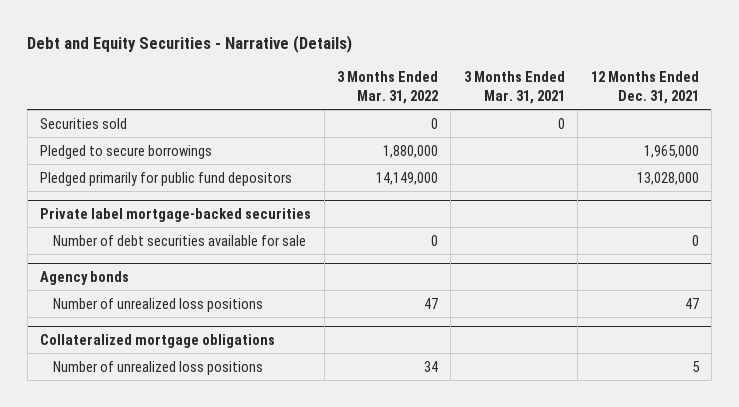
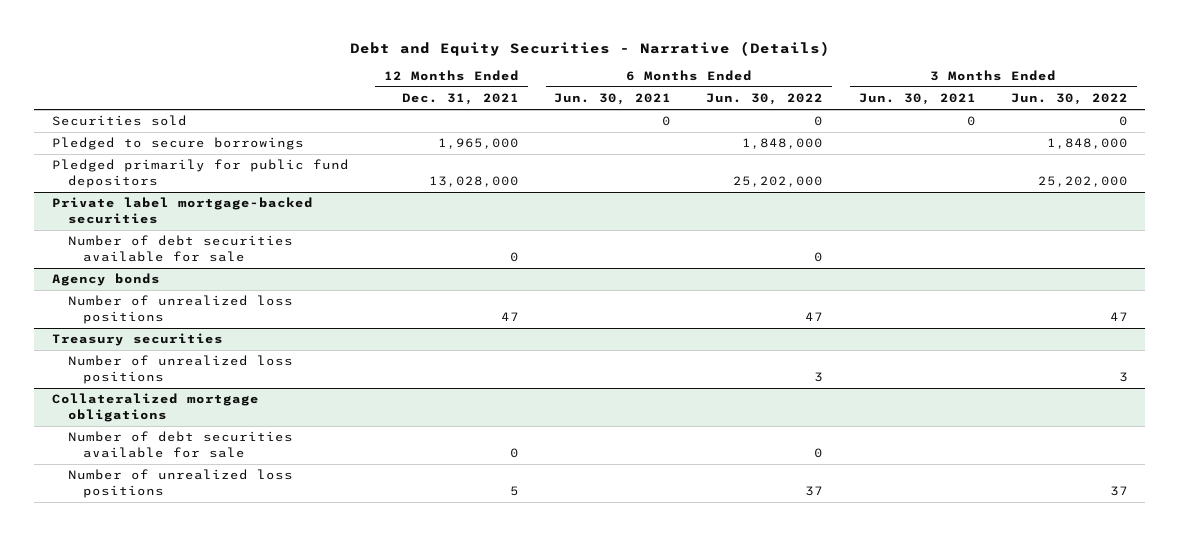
- | 3 Months Ended Mar. 31, 2022 | 3 Months Ended Mar. 31, 2021 | 12 Months Ended Dec. 31, 2021
+ | 12 Months Ended Dec. 31, 2021 | 6 Months Ended Jun. 30, 2021 | 6 Months Ended Jun. 30, 2022 | 3 Months Ended Jun. 30, 2021 | 3 Months Ended Jun. 30, 2022
+ Treasury securities
+ Number of unrealized loss positions | | | 3 | | 3
@ Collateralized mortgage obligations
+ Number of debt securities available for sale | 0 | | 0 | |

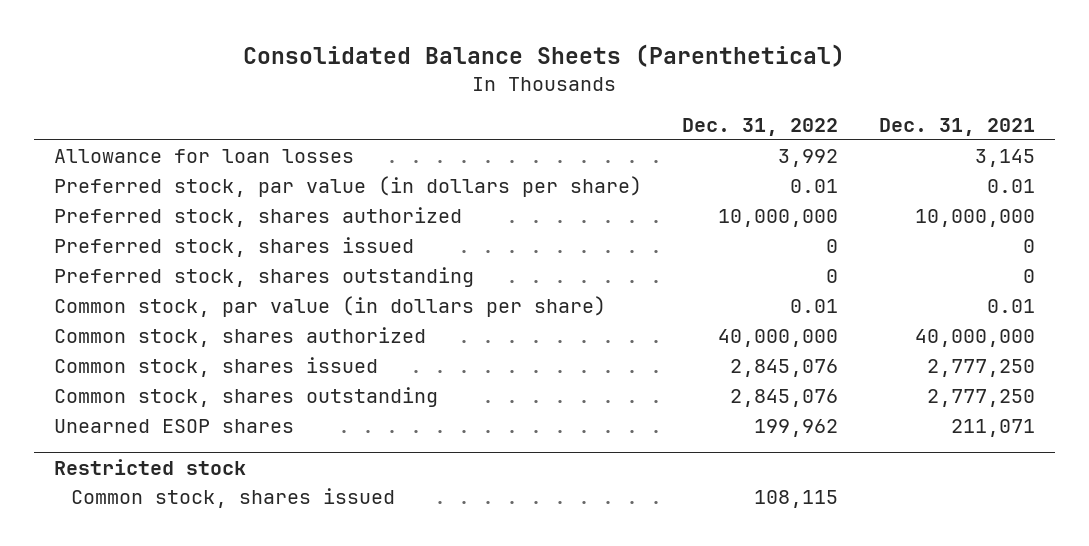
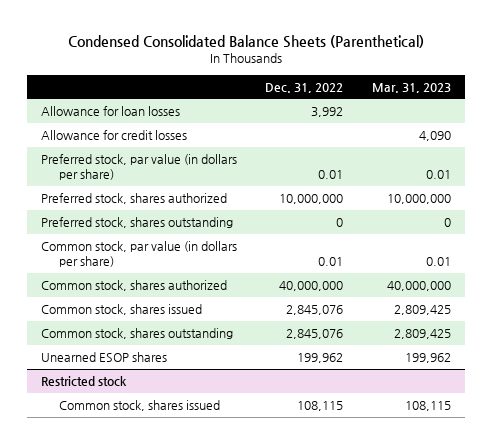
- Consolidated Balance Sheets (Parenthetical)
+ Condensed Consolidated Balance Sheets (Parenthetical)
- | Dec. 31, 2022 | Dec. 31, 2021
+ | Dec. 31, 2022 | Mar. 31, 2023
+ Allowance for credit losses | | 4,090
- Preferred stock, shares issued | 0 | 0

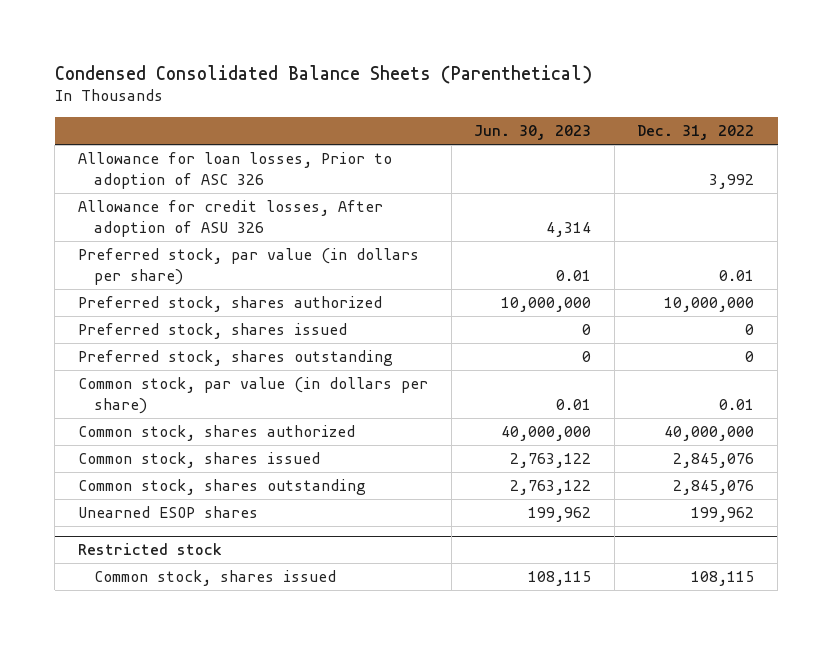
- | Dec. 31, 2022 | Mar. 31, 2023
+ | Jun. 30, 2023 | Dec. 31, 2022
- Allowance for loan losses | 3,992 |
- Allowance for credit losses | | 4,090
+ Allowance for loan losses, Prior to adoption of ASC 326 | | 3,992
+ Allowance for credit losses, After adoption of ASU 326 | 4,314 |
+ Preferred stock, shares issued | 0 | 0

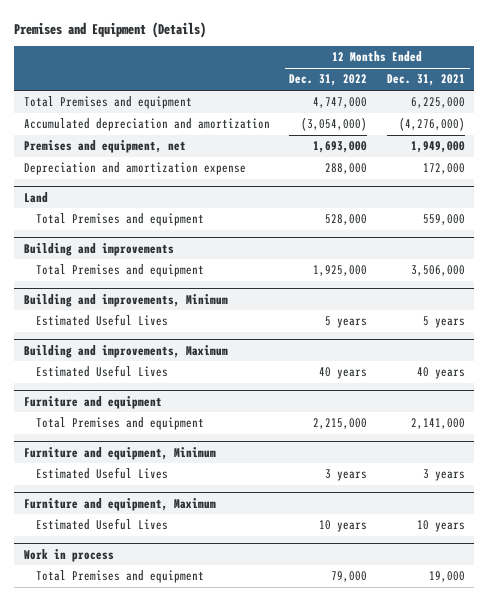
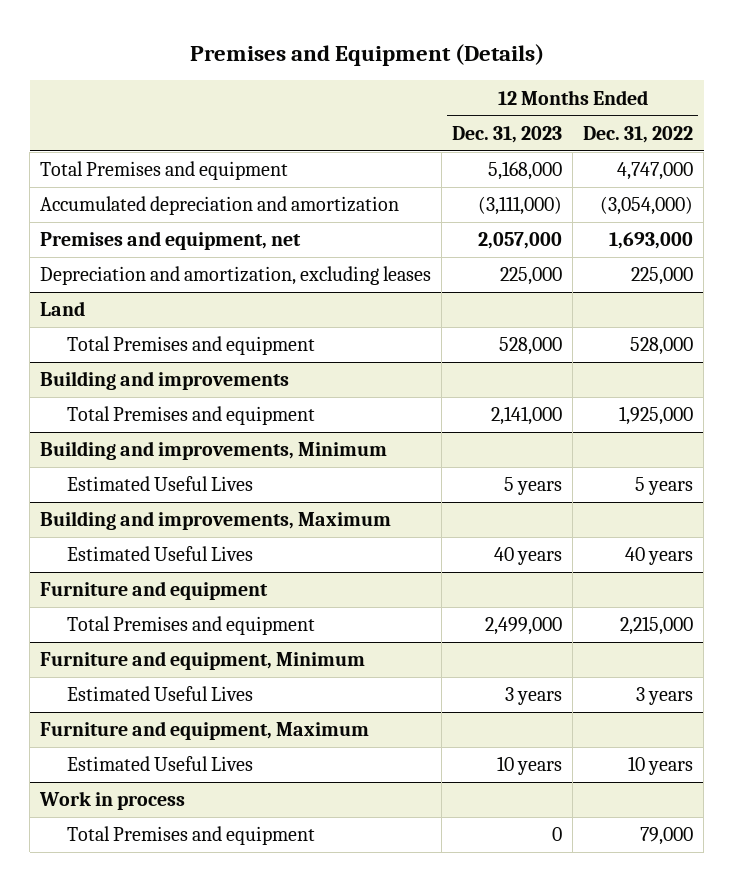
- | 12 Months Ended Dec. 31, 2022 | 12 Months Ended Dec. 31, 2021
+ | 12 Months Ended Dec. 31, 2023 | 12 Months Ended Dec. 31, 2022
- Depreciation and amortization expense | 288,000 | 172,000
+ Depreciation and amortization, excluding leases | 225,000 | 225,000

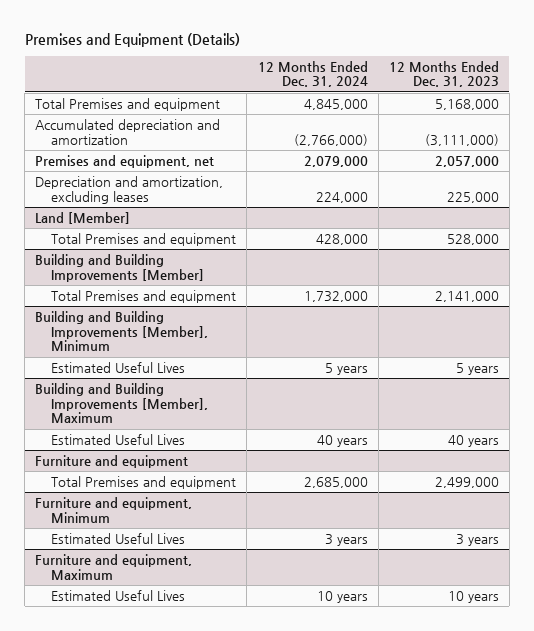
- | 12 Months Ended Dec. 31, 2023 | 12 Months Ended Dec. 31, 2022
+ | 12 Months Ended Dec. 31, 2024 | 12 Months Ended Dec. 31, 2023
- Land
+ Land [Member]
- Building and improvements
+ Building and Building Improvements [Member]
- Building and improvements, Minimum
+ Building and Building Improvements [Member], Minimum
- Building and improvements, Maximum
+ Building and Building Improvements [Member], Maximum
- Work in process
- Total Premises and equipment | 0 | 79,000

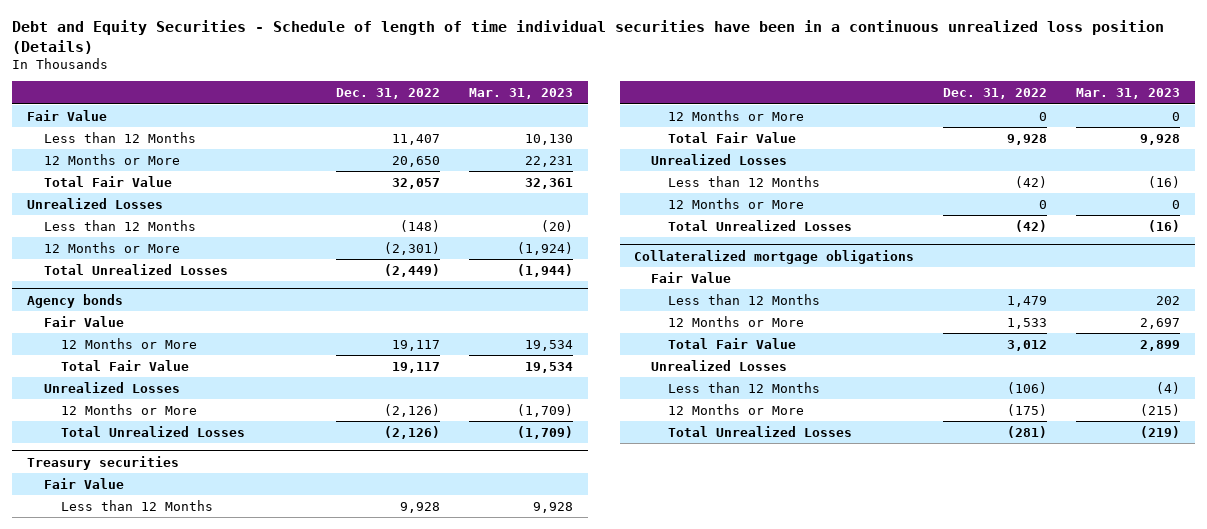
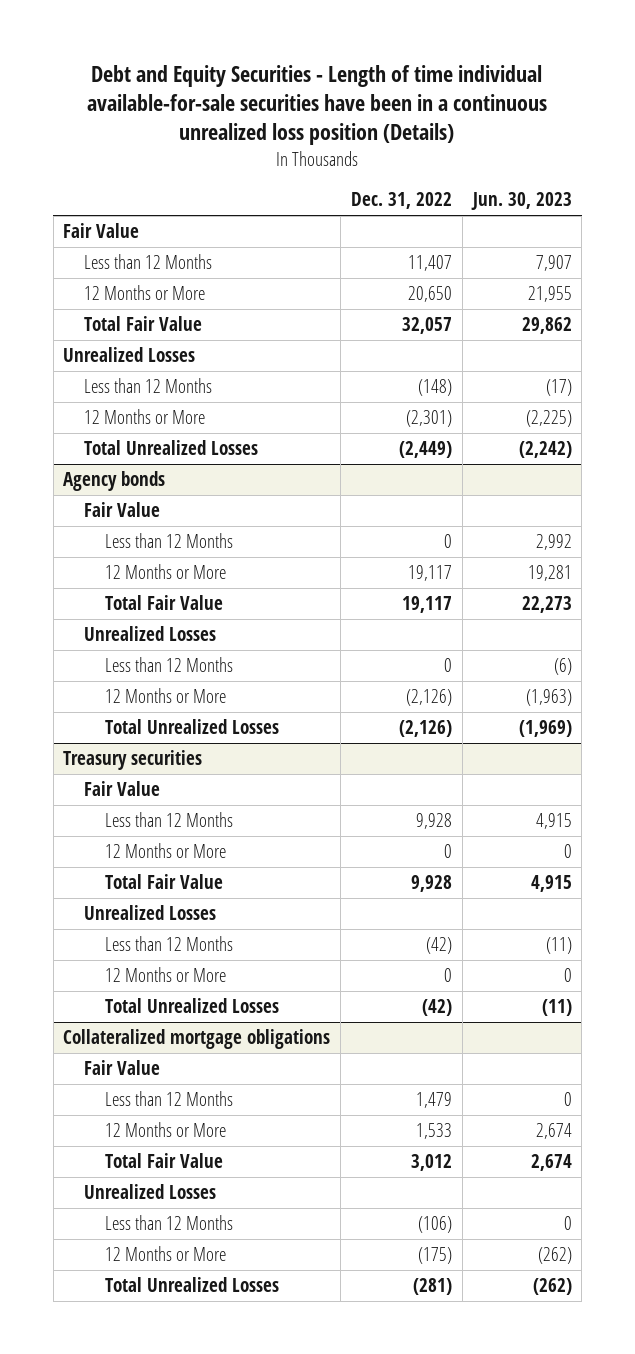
- Debt and Equity Securities - Schedule of length of time individual securities have been in a continuous unrealized loss position (Details)
+ Debt and Equity Securities - Length of time individual available-for-sale securities have been in a continuous unrealized loss position (Details)
- | Dec. 31, 2022 | Mar. 31, 2023
+ | Dec. 31, 2022 | Jun. 30, 2023
@ Agency bonds
+ Less than 12 Months | 0 | 2,992
+ Less than 12 Months | 0 | (6)

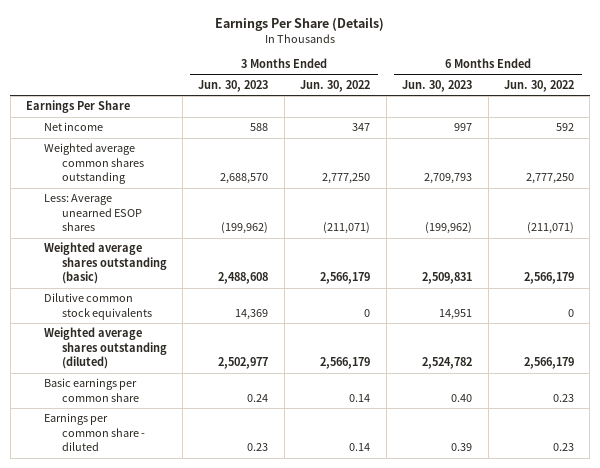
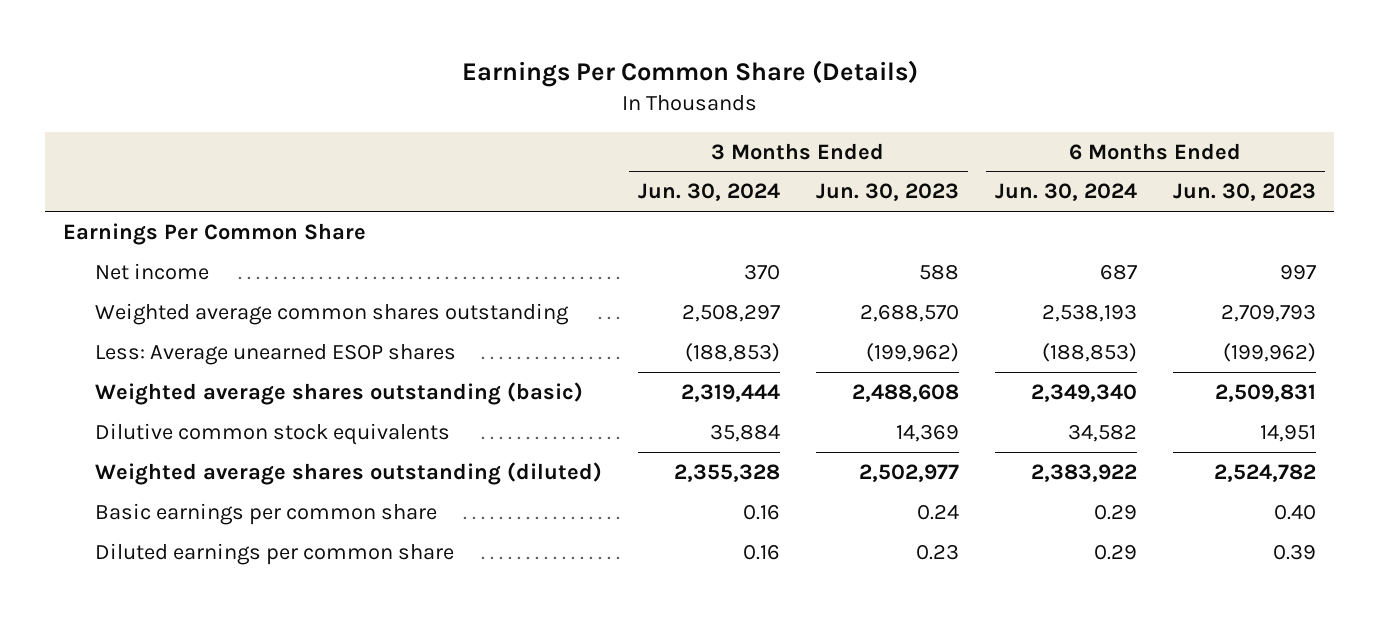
- Earnings Per Share (Details)
+ Earnings Per Common Share (Details)
- | 3 Months Ended Jun. 30, 2023 | 3 Months Ended Jun. 30, 2022 | 6 Months Ended Jun. 30, 2023 | 6 Months Ended Jun. 30, 2022
+ | 3 Months Ended Jun. 30, 2024 | 3 Months Ended Jun. 30, 2023 | 6 Months Ended Jun. 30, 2024 | 6 Months Ended Jun. 30, 2023
- Earnings Per Share
+ Earnings Per Common Share
- Earnings per common share - diluted | 0.23 | 0.14 | 0.39 | 0.23
+ Diluted earnings per common share | 0.16 | 0.23 | 0.29 | 0.39

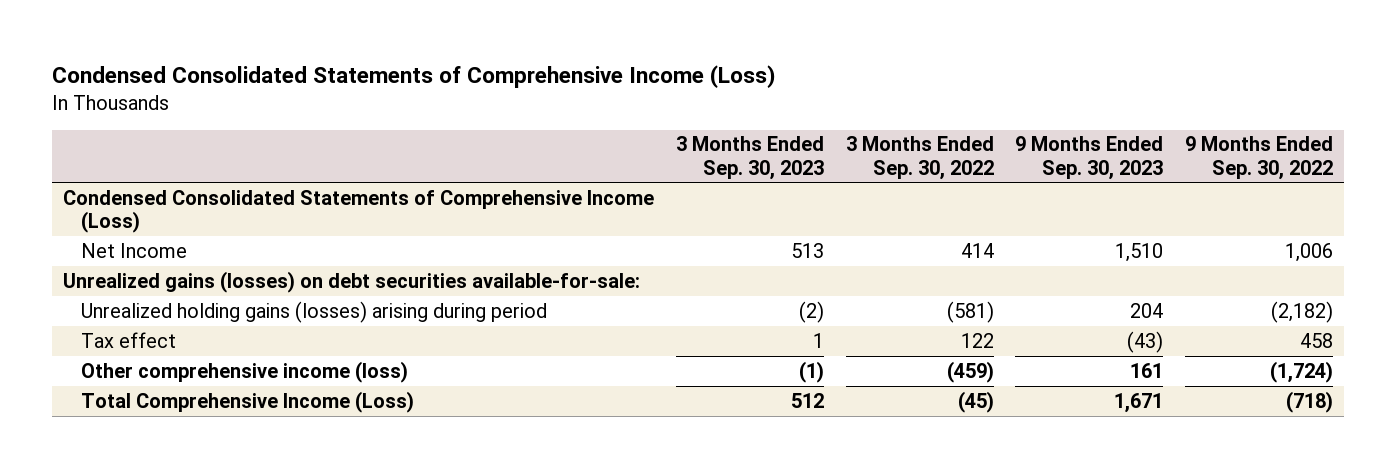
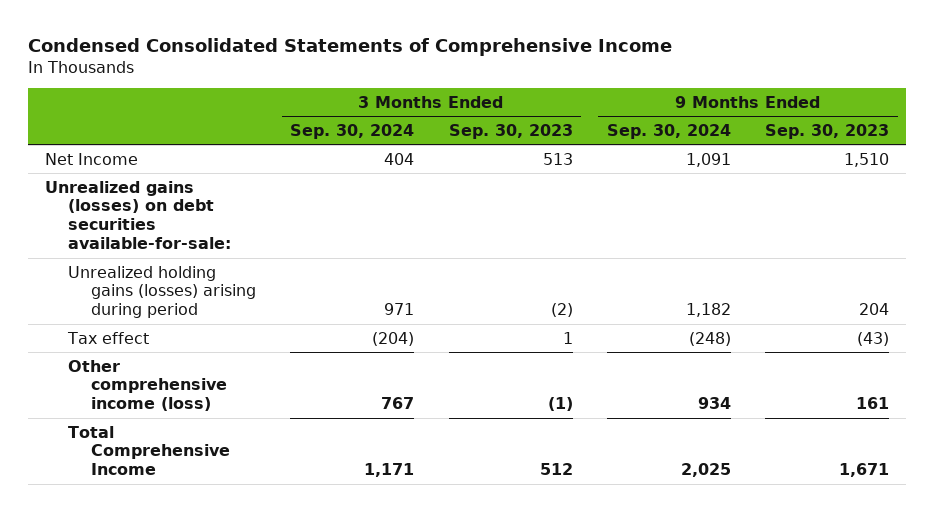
- Condensed Consolidated Statements of Comprehensive Income (Loss)
+ Condensed Consolidated Statements of Comprehensive Income
- | 3 Months Ended Sep. 30, 2023 | 3 Months Ended Sep. 30, 2022 | 9 Months Ended Sep. 30, 2023 | 9 Months Ended Sep. 30, 2022
+ | 3 Months Ended Sep. 30, 2024 | 3 Months Ended Sep. 30, 2023 | 9 Months Ended Sep. 30, 2024 | 9 Months Ended Sep. 30, 2023
- Condensed Consolidated Statements of Comprehensive Income (Loss)
- Total Comprehensive Income (Loss) | 512 | (45) | 1,671 | (718)
+ Total Comprehensive Income | 1,171 | 512 | 2,025 | 1,671

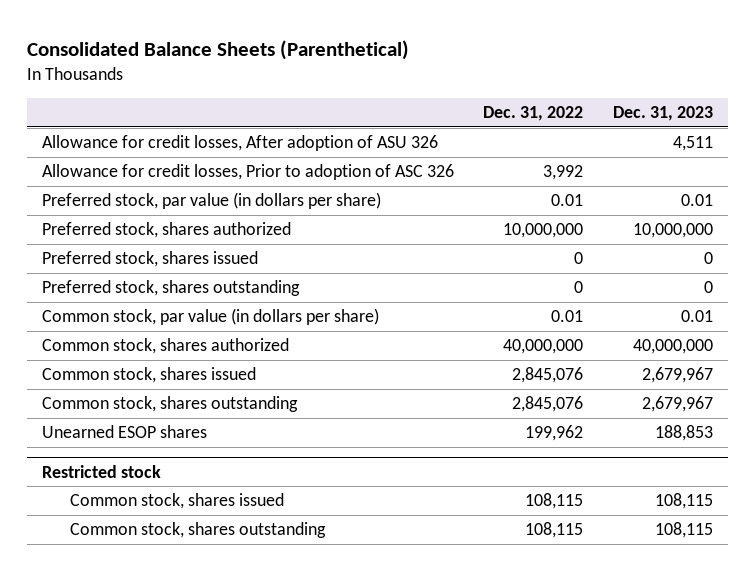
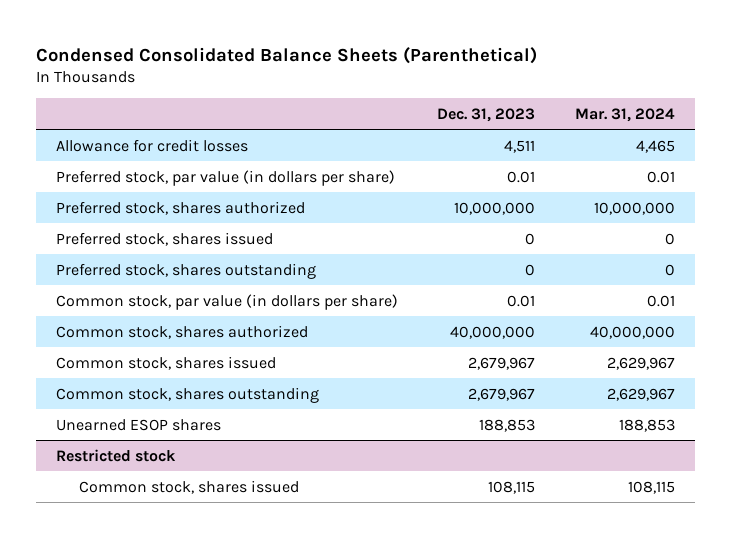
- Consolidated Balance Sheets (Parenthetical)
+ Condensed Consolidated Balance Sheets (Parenthetical)
- | Dec. 31, 2022 | Dec. 31, 2023
+ | Dec. 31, 2023 | Mar. 31, 2024
- Allowance for credit losses, After adoption of ASU 326 | | 4,511
- Allowance for credit losses, Prior to adoption of ASC 326 | 3,992 |
+ Allowance for credit losses | 4,511 | 4,465
@ Restricted stock
- Common stock, shares outstanding | 108,115 | 108,115

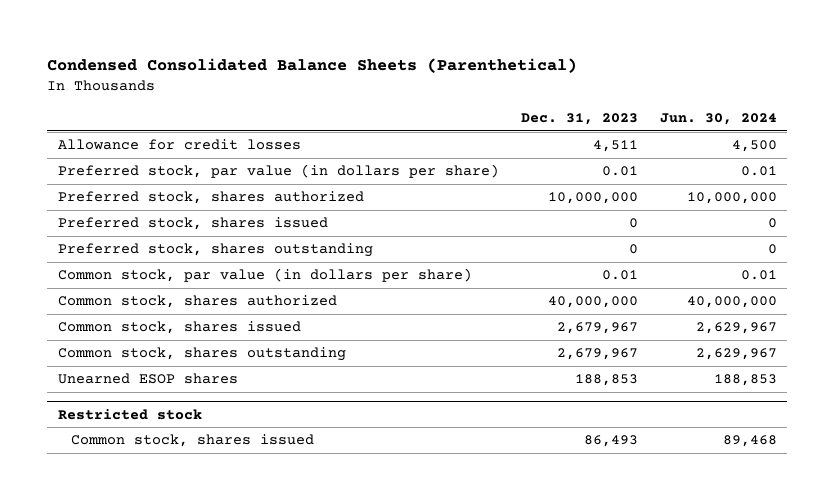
- | Dec. 31, 2023 | Mar. 31, 2024
+ | Dec. 31, 2023 | Jun. 30, 2024
@ Restricted stock
- Common stock, shares issued | 108,115 | 108,115
+ Common stock, shares issued | 86,493 | 89,468

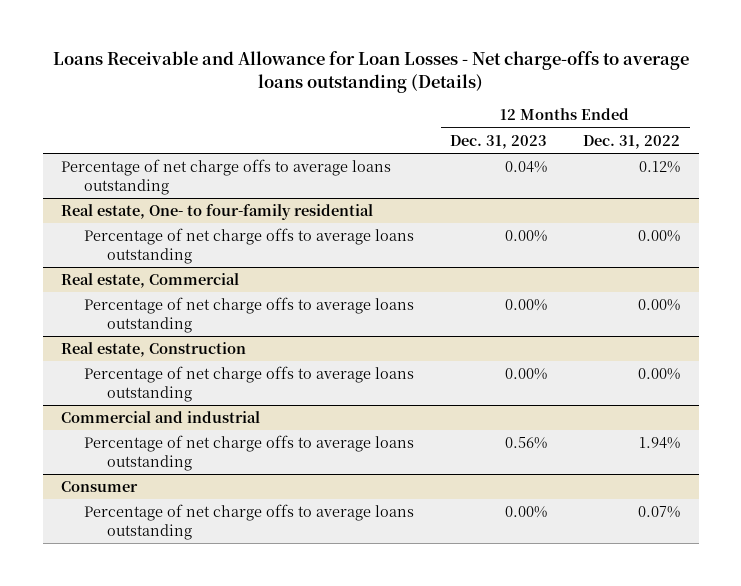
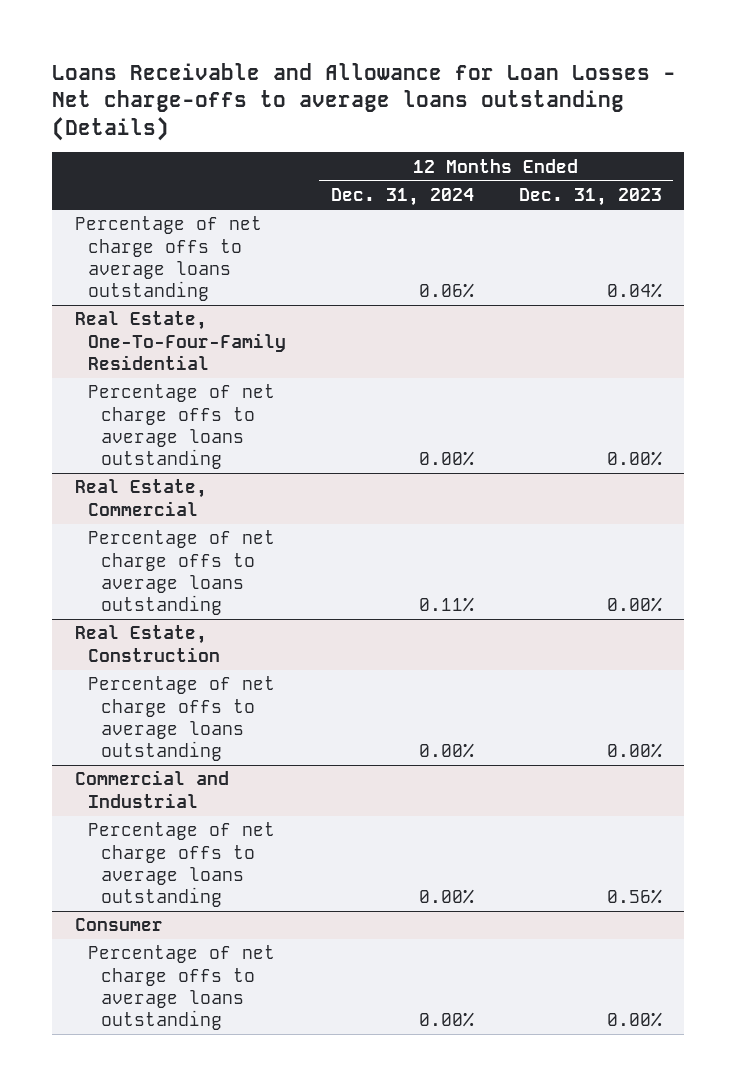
- | 12 Months Ended Dec. 31, 2023 | 12 Months Ended Dec. 31, 2022
+ | 12 Months Ended Dec. 31, 2024 | 12 Months Ended Dec. 31, 2023
- Real estate, One- to four-family residential
+ Real Estate, One-To-Four-Family Residential
- Real estate, Commercial
+ Real Estate, Commercial
- Real estate, Construction
+ Real Estate, Construction
- Commercial and industrial
+ Commercial and Industrial

